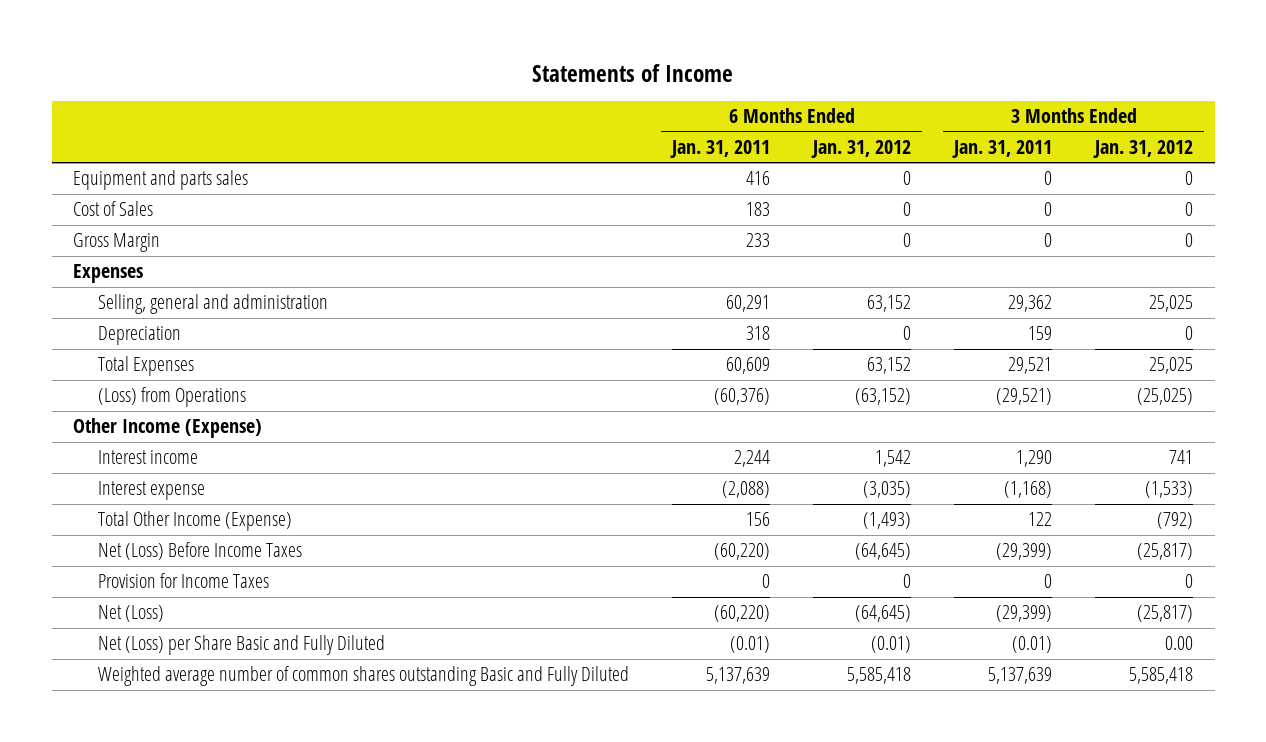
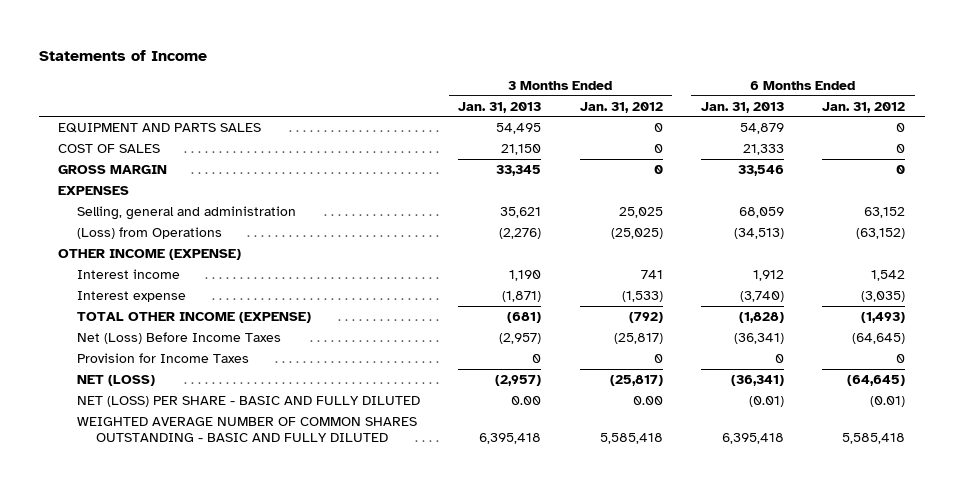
- | 6 Months Ended Jan. 31, 2011 | 6 Months Ended Jan. 31, 2012 | 3 Months Ended Jan. 31, 2011 | 3 Months Ended Jan. 31, 2012
+ | 3 Months Ended Jan. 31, 2013 | 3 Months Ended Jan. 31, 2012 | 6 Months Ended Jan. 31, 2013 | 6 Months Ended Jan. 31, 2012
- Equipment and parts sales | 416 | 0 | 0 | 0
- Cost of Sales | 183 | 0 | 0 | 0
- Gross Margin | 233 | 0 | 0 | 0
- Expenses
+ EQUIPMENT AND PARTS SALES | 54,495 | 0 | 54,879 | 0
+ COST OF SALES | 21,150 | 0 | 21,333 | 0
+ GROSS MARGIN | 33,345 | 0 | 33,546 | 0
+ EXPENSES
- Depreciation | 318 | 0 | 159 | 0
- Total Expenses | 60,609 | 63,152 | 29,521 | 25,025
- Other Income (Expense)
+ OTHER INCOME (EXPENSE)
- Total Other Income (Expense) | 156 | (1,493) | 122 | (792)
+ TOTAL OTHER INCOME (EXPENSE) | (681) | (792) | (1,828) | (1,493)
- Net (Loss) | (60,220) | (64,645) | (29,399) | (25,817)
- Net (Loss) per Share Basic and Fully Diluted | (0.01) | (0.01) | (0.01) | 0.00
- Weighted average number of common shares outstanding Basic and Fully Diluted | 5,137,639 | 5,585,418 | 5,137,639 | 5,585,418
+ NET (LOSS) | (2,957) | (25,817) | (36,341) | (64,645)
+ NET (LOSS) PER SHARE - BASIC AND FULLY DILUTED | 0.00 | 0.00 | (0.01) | (0.01)
+ WEIGHTED AVERAGE NUMBER OF COMMON SHARES OUTSTANDING - BASIC AND FULLY DILUTED | 6,395,418 | 5,585,418 | 6,395,418 | 5,585,418

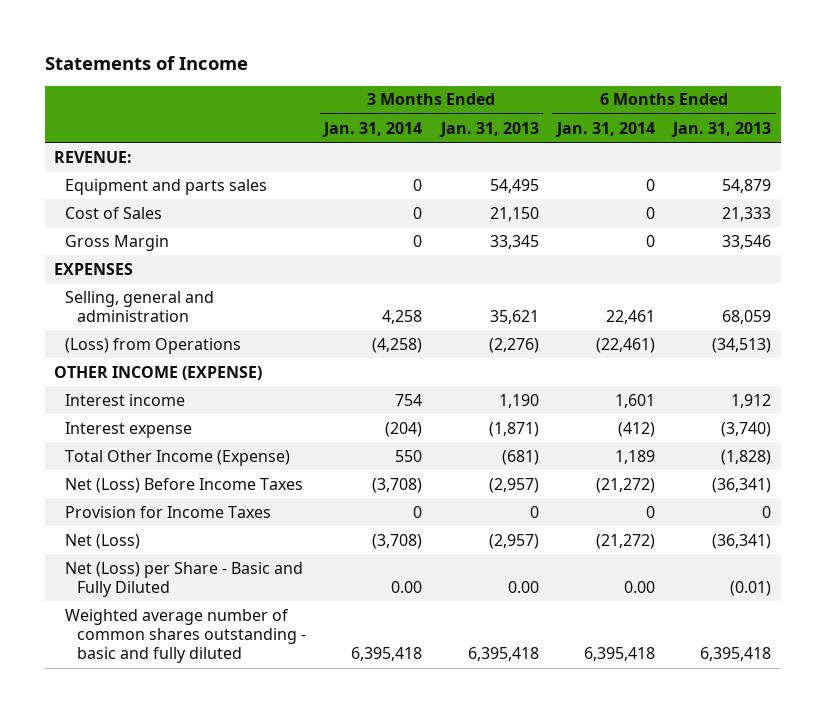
- | 3 Months Ended Jan. 31, 2013 | 3 Months Ended Jan. 31, 2012 | 6 Months Ended Jan. 31, 2013 | 6 Months Ended Jan. 31, 2012
+ | 3 Months Ended Jan. 31, 2014 | 3 Months Ended Jan. 31, 2013 | 6 Months Ended Jan. 31, 2014 | 6 Months Ended Jan. 31, 2013
- EQUIPMENT AND PARTS SALES | 54,495 | 0 | 54,879 | 0
- COST OF SALES | 21,150 | 0 | 21,333 | 0
- GROSS MARGIN | 33,345 | 0 | 33,546 | 0
+ REVENUE:
+ Equipment and parts sales | 0 | 54,495 | 0 | 54,879
+ Cost of Sales | 0 | 21,150 | 0 | 21,333
+ Gross Margin | 0 | 33,345 | 0 | 33,546
- TOTAL OTHER INCOME (EXPENSE) | (681) | (792) | (1,828) | (1,493)
+ Total Other Income (Expense) | 550 | (681) | 1,189 | (1,828)
- NET (LOSS) | (2,957) | (25,817) | (36,341) | (64,645)
- NET (LOSS) PER SHARE - BASIC AND FULLY DILUTED | 0.00 | 0.00 | (0.01) | (0.01)
- WEIGHTED AVERAGE NUMBER OF COMMON SHARES OUTSTANDING - BASIC AND FULLY DILUTED | 6,395,418 | 5,585,418 | 6,395,418 | 5,585,418
+ Net (Loss) | (3,708) | (2,957) | (21,272) | (36,341)
+ Net (Loss) per Share - Basic and Fully Diluted | 0.00 | 0.00 | 0.00 | (0.01)
+ Weighted average number of common shares outstanding - basic and fully diluted | 6,395,418 | 6,395,418 | 6,395,418 | 6,395,418

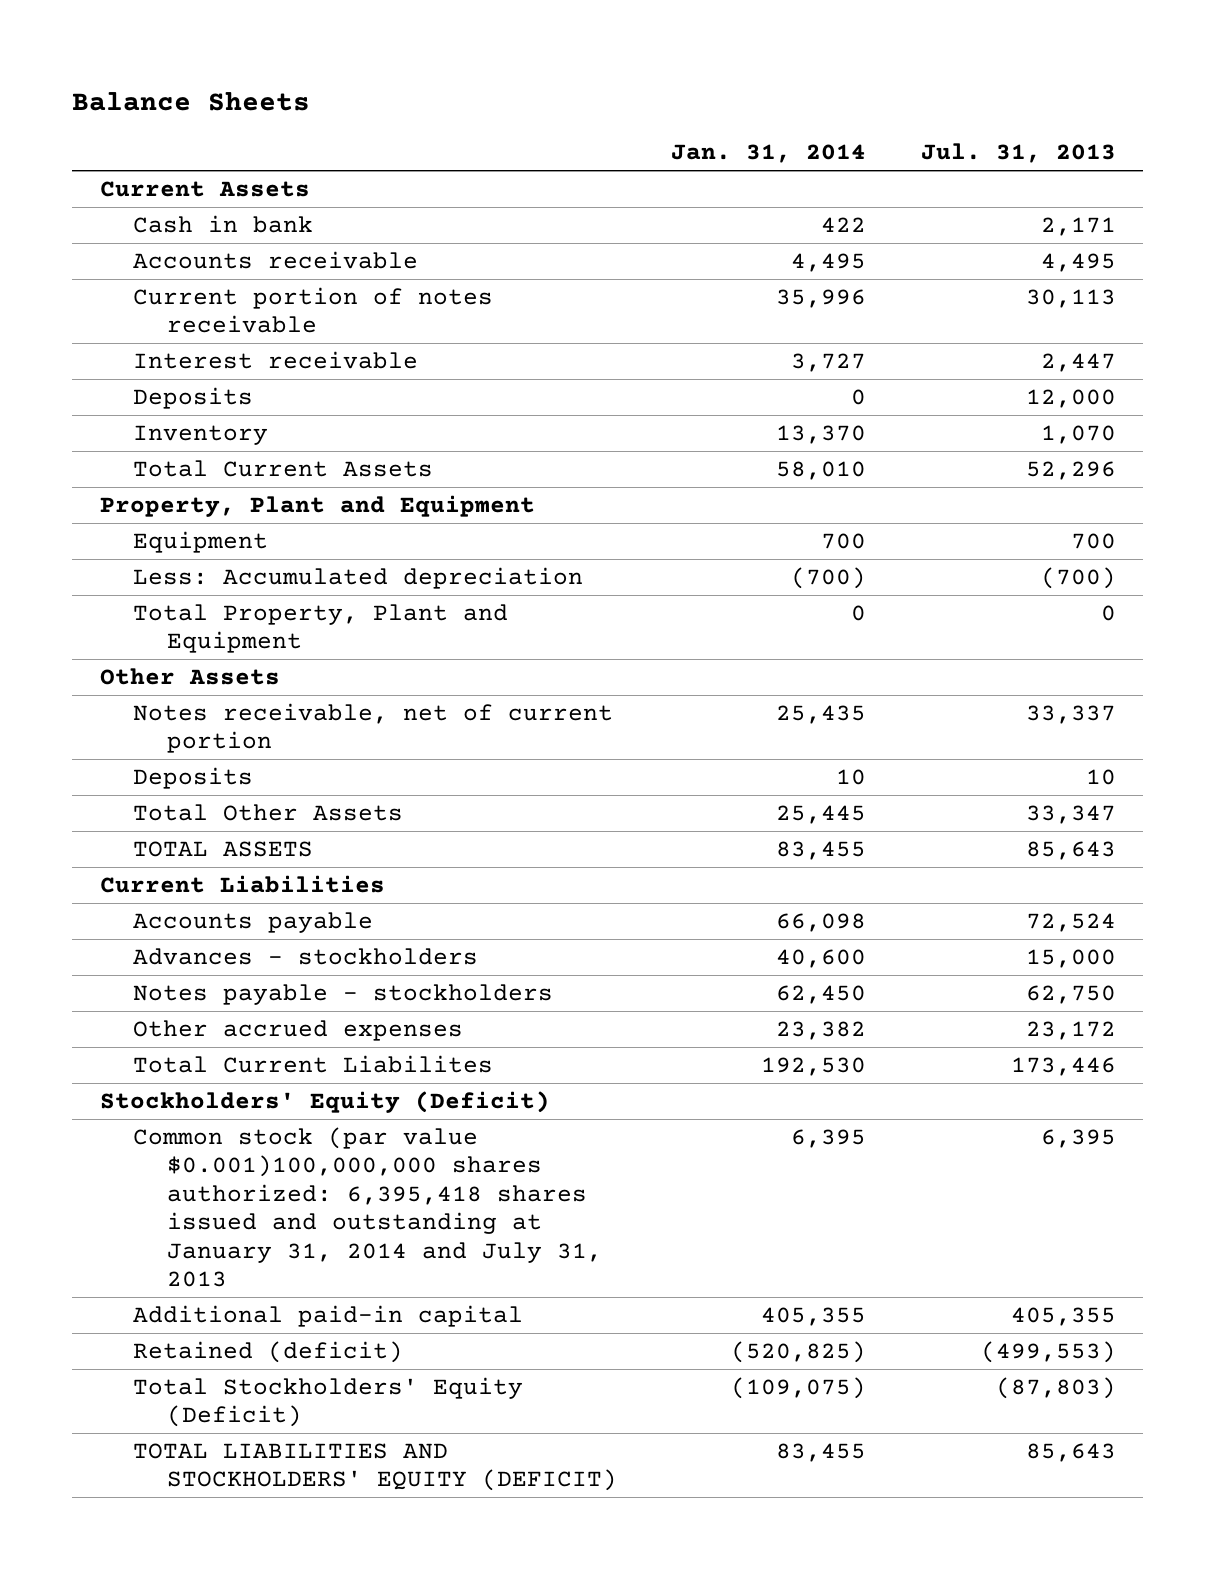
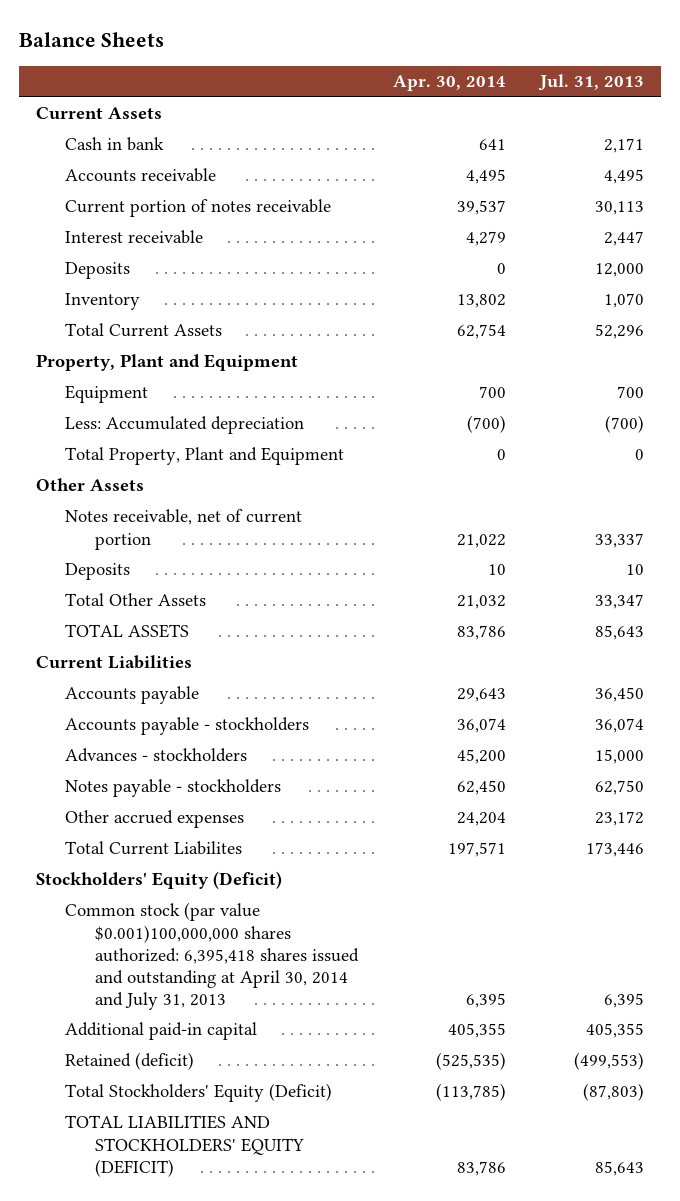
- | Jan. 31, 2014 | Jul. 31, 2013
+ | Apr. 30, 2014 | Jul. 31, 2013
- Accounts payable | 66,098 | 72,524
+ Accounts payable | 29,643 | 36,450
+ Accounts payable - stockholders | 36,074 | 36,074
- Common stock (par value $0.001)100,000,000 shares authorized: 6,395,418 shares issued and outstanding at January 31, 2014 and July 31, 2013 | 6,395 | 6,395
+ Common stock (par value $0.001)100,000,000 shares authorized: 6,395,418 shares issued and outstanding at April 30, 2014 and July 31, 2013 | 6,395 | 6,395

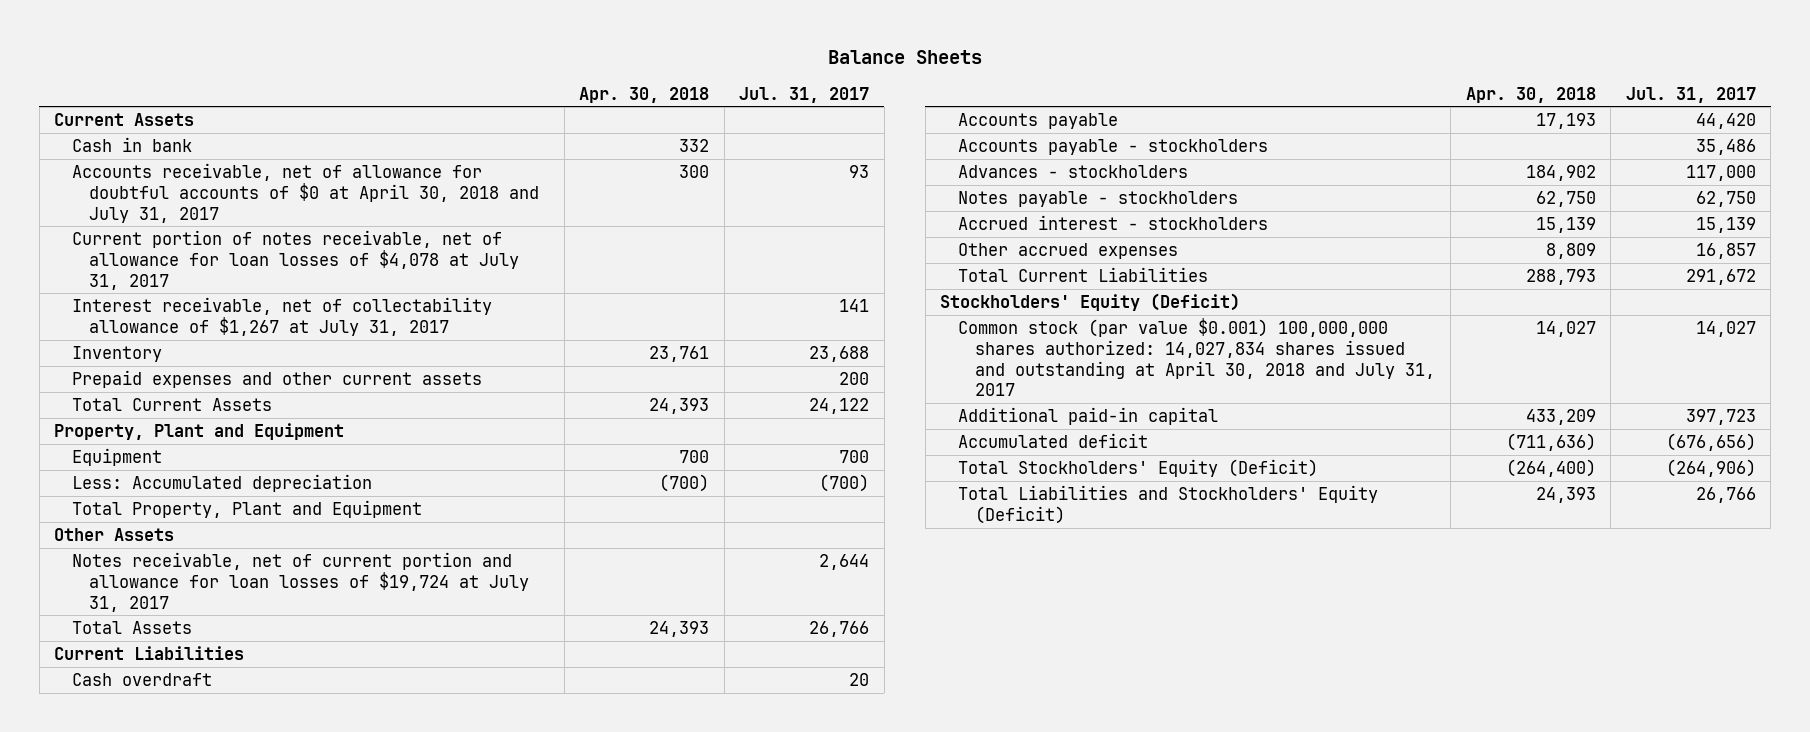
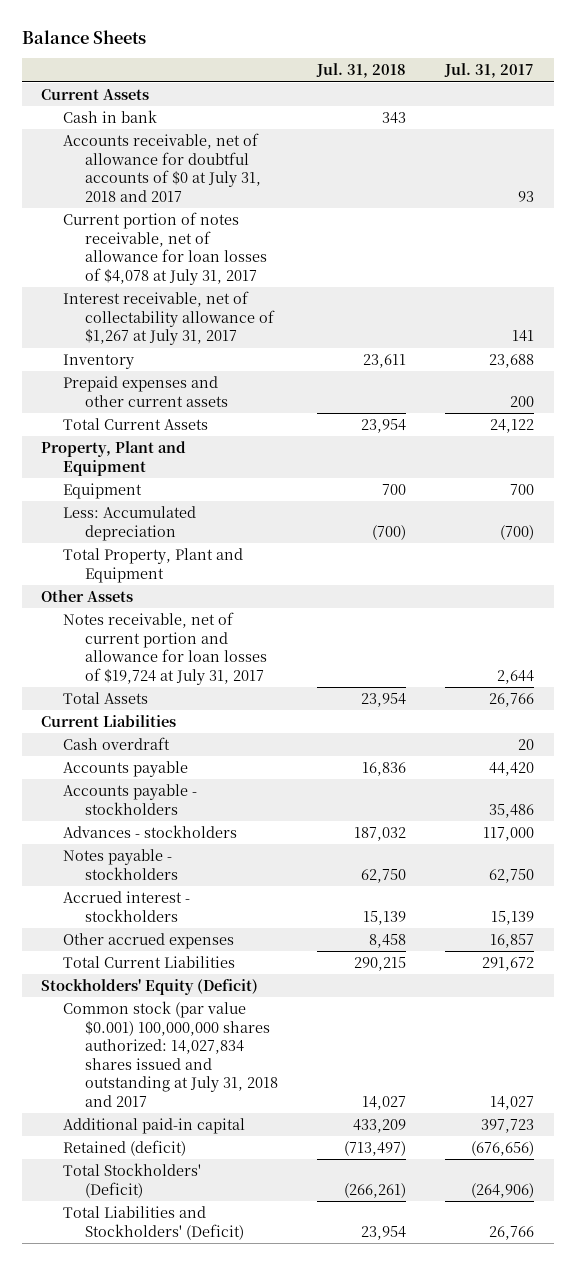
- | Apr. 30, 2018 | Jul. 31, 2017
+ | Jul. 31, 2018 | Jul. 31, 2017
- Accounts receivable, net of allowance for doubtful accounts of $0 at April 30, 2018 and July 31, 2017 | 300 | 93
+ Accounts receivable, net of allowance for doubtful accounts of $0 at July 31, 2018 and 2017 | | 93
- Common stock (par value $0.001) 100,000,000 shares authorized: 14,027,834 shares issued and outstanding at April 30, 2018 and July 31, 2017 | 14,027 | 14,027
+ Common stock (par value $0.001) 100,000,000 shares authorized: 14,027,834 shares issued and outstanding at July 31, 2018 and 2017 | 14,027 | 14,027
- Accumulated deficit | (711,636) | (676,656)
- Total Stockholders' Equity (Deficit) | (264,400) | (264,906)
- Total Liabilities and Stockholders' Equity (Deficit) | 24,393 | 26,766
+ Retained (deficit) | (713,497) | (676,656)
+ Total Stockholders' (Deficit) | (266,261) | (264,906)
+ Total Liabilities and Stockholders' (Deficit) | 23,954 | 26,766

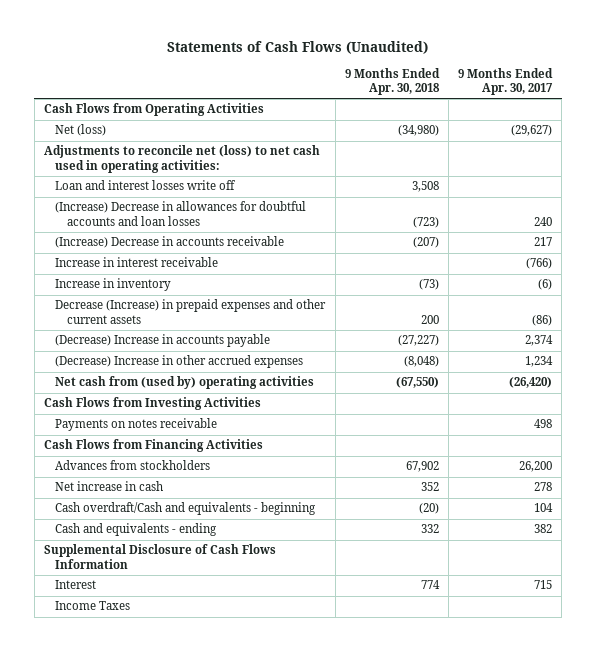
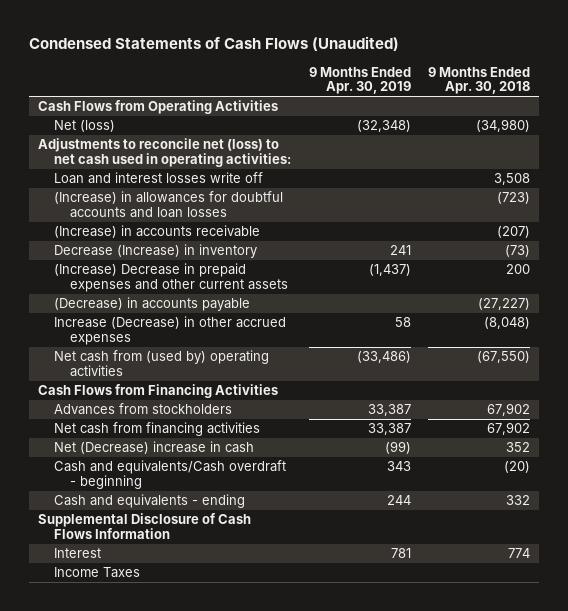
- Statements of Cash Flows (Unaudited)
+ Condensed Statements of Cash Flows (Unaudited)
- | 9 Months Ended Apr. 30, 2018 | 9 Months Ended Apr. 30, 2017
+ | 9 Months Ended Apr. 30, 2019 | 9 Months Ended Apr. 30, 2018
- (Increase) Decrease in allowances for doubtful accounts and loan losses | (723) | 240
- (Increase) Decrease in accounts receivable | (207) | 217
- Increase in interest receivable | | (766)
- Increase in inventory | (73) | (6)
- Decrease (Increase) in prepaid expenses and other current assets | 200 | (86)
- (Decrease) Increase in accounts payable | (27,227) | 2,374
- (Decrease) Increase in other accrued expenses | (8,048) | 1,234
+ (Increase) in allowances for doubtful accounts and loan losses | | (723)
+ (Increase) in accounts receivable | | (207)
+ Decrease (Increase) in inventory | 241 | (73)
+ (Increase) Decrease in prepaid expenses and other current assets | (1,437) | 200
+ (Decrease) in accounts payable | | (27,227)
+ Increase (Decrease) in other accrued expenses | 58 | (8,048)
- Cash Flows from Investing Activities
- Payments on notes receivable | | 498
- Net increase in cash | 352 | 278
- Cash overdraft/Cash and equivalents - beginning | (20) | 104
+ Net cash from financing activities | 33,387 | 67,902
+ Net (Decrease) increase in cash | (99) | 352
+ Cash and equivalents/Cash overdraft - beginning | 343 | (20)

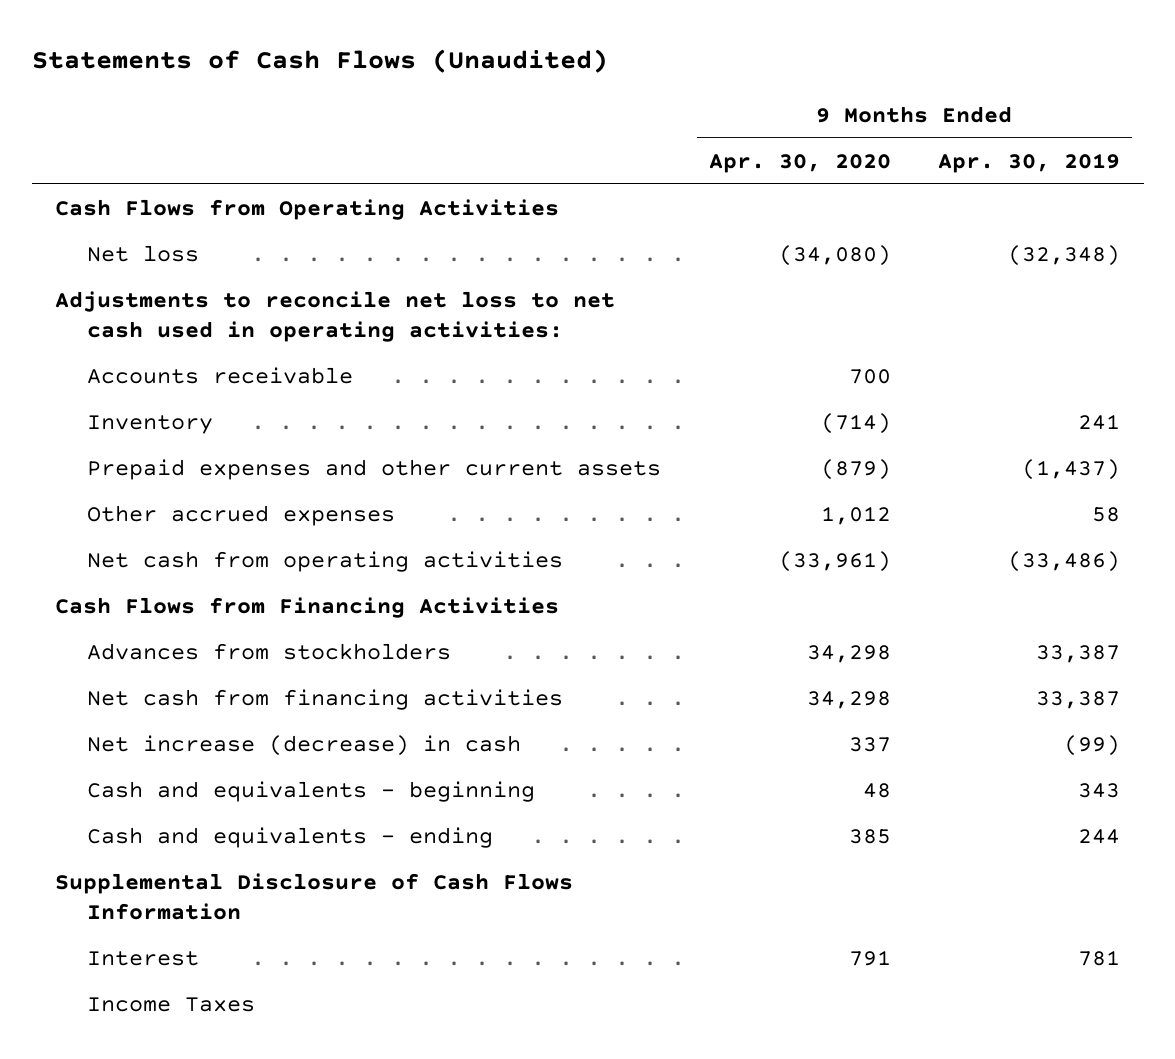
- Condensed Statements of Cash Flows (Unaudited)
+ Statements of Cash Flows (Unaudited)
- | 9 Months Ended Apr. 30, 2019 | 9 Months Ended Apr. 30, 2018
+ | 9 Months Ended Apr. 30, 2020 | 9 Months Ended Apr. 30, 2019
- Net (loss) | (32,348) | (34,980)
- Adjustments to reconcile net (loss) to net cash used in operating activities:
- Loan and interest losses write off | | 3,508
- (Increase) in allowances for doubtful accounts and loan losses | | (723)
- (Increase) in accounts receivable | | (207)
- Decrease (Increase) in inventory | 241 | (73)
- (Increase) Decrease in prepaid expenses and other current assets | (1,437) | 200
- (Decrease) in accounts payable | | (27,227)
- Increase (Decrease) in other accrued expenses | 58 | (8,048)
- Net cash from (used by) operating activities | (33,486) | (67,550)
+ Net loss | (34,080) | (32,348)
+ Adjustments to reconcile net loss to net cash used in operating activities:
+ Accounts receivable | 700 |
+ Inventory | (714) | 241
+ Prepaid expenses and other current assets | (879) | (1,437)
+ Other accrued expenses | 1,012 | 58
+ Net cash from operating activities | (33,961) | (33,486)
- Net (Decrease) increase in cash | (99) | 352
- Cash and equivalents/Cash overdraft - beginning | 343 | (20)
+ Net increase (decrease) in cash | 337 | (99)
+ Cash and equivalents - beginning | 48 | 343

